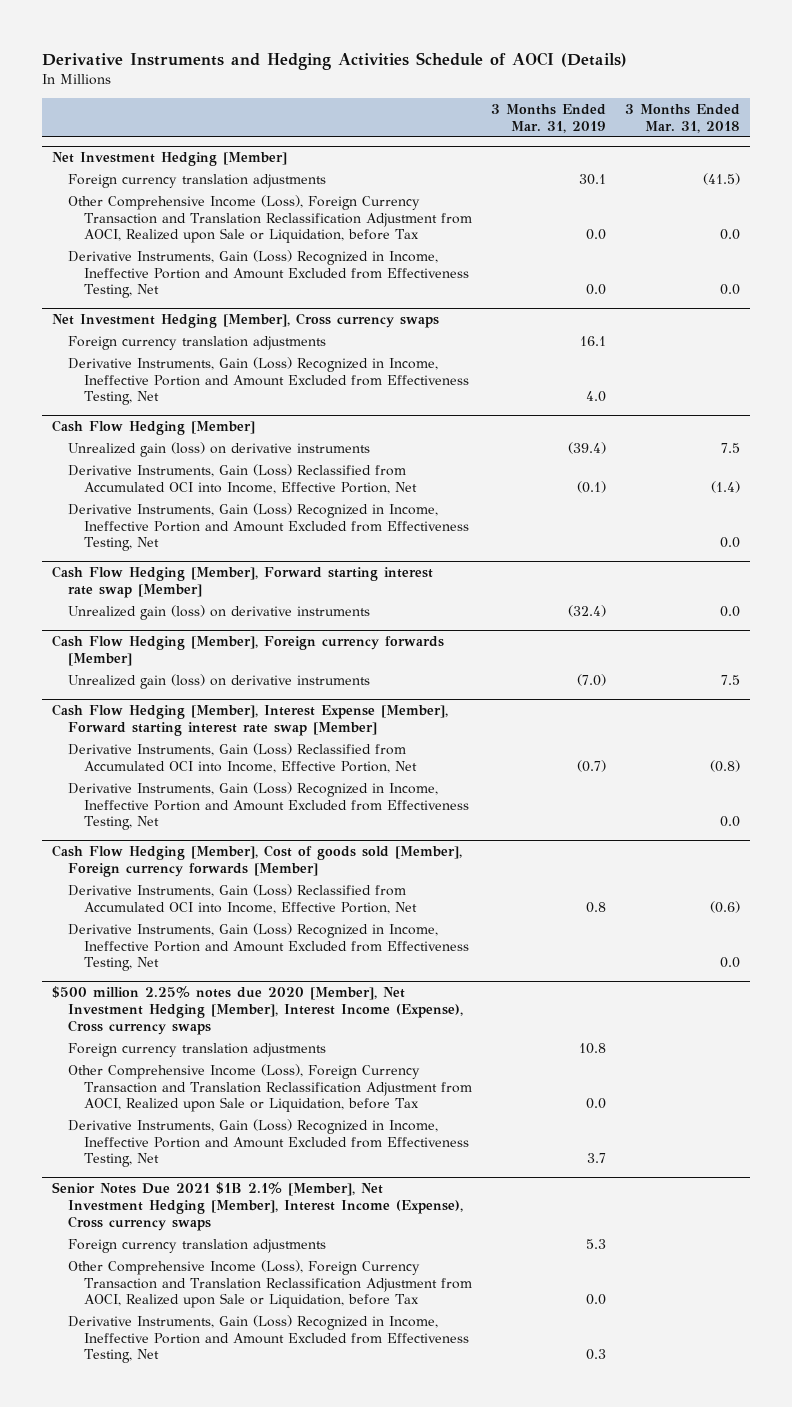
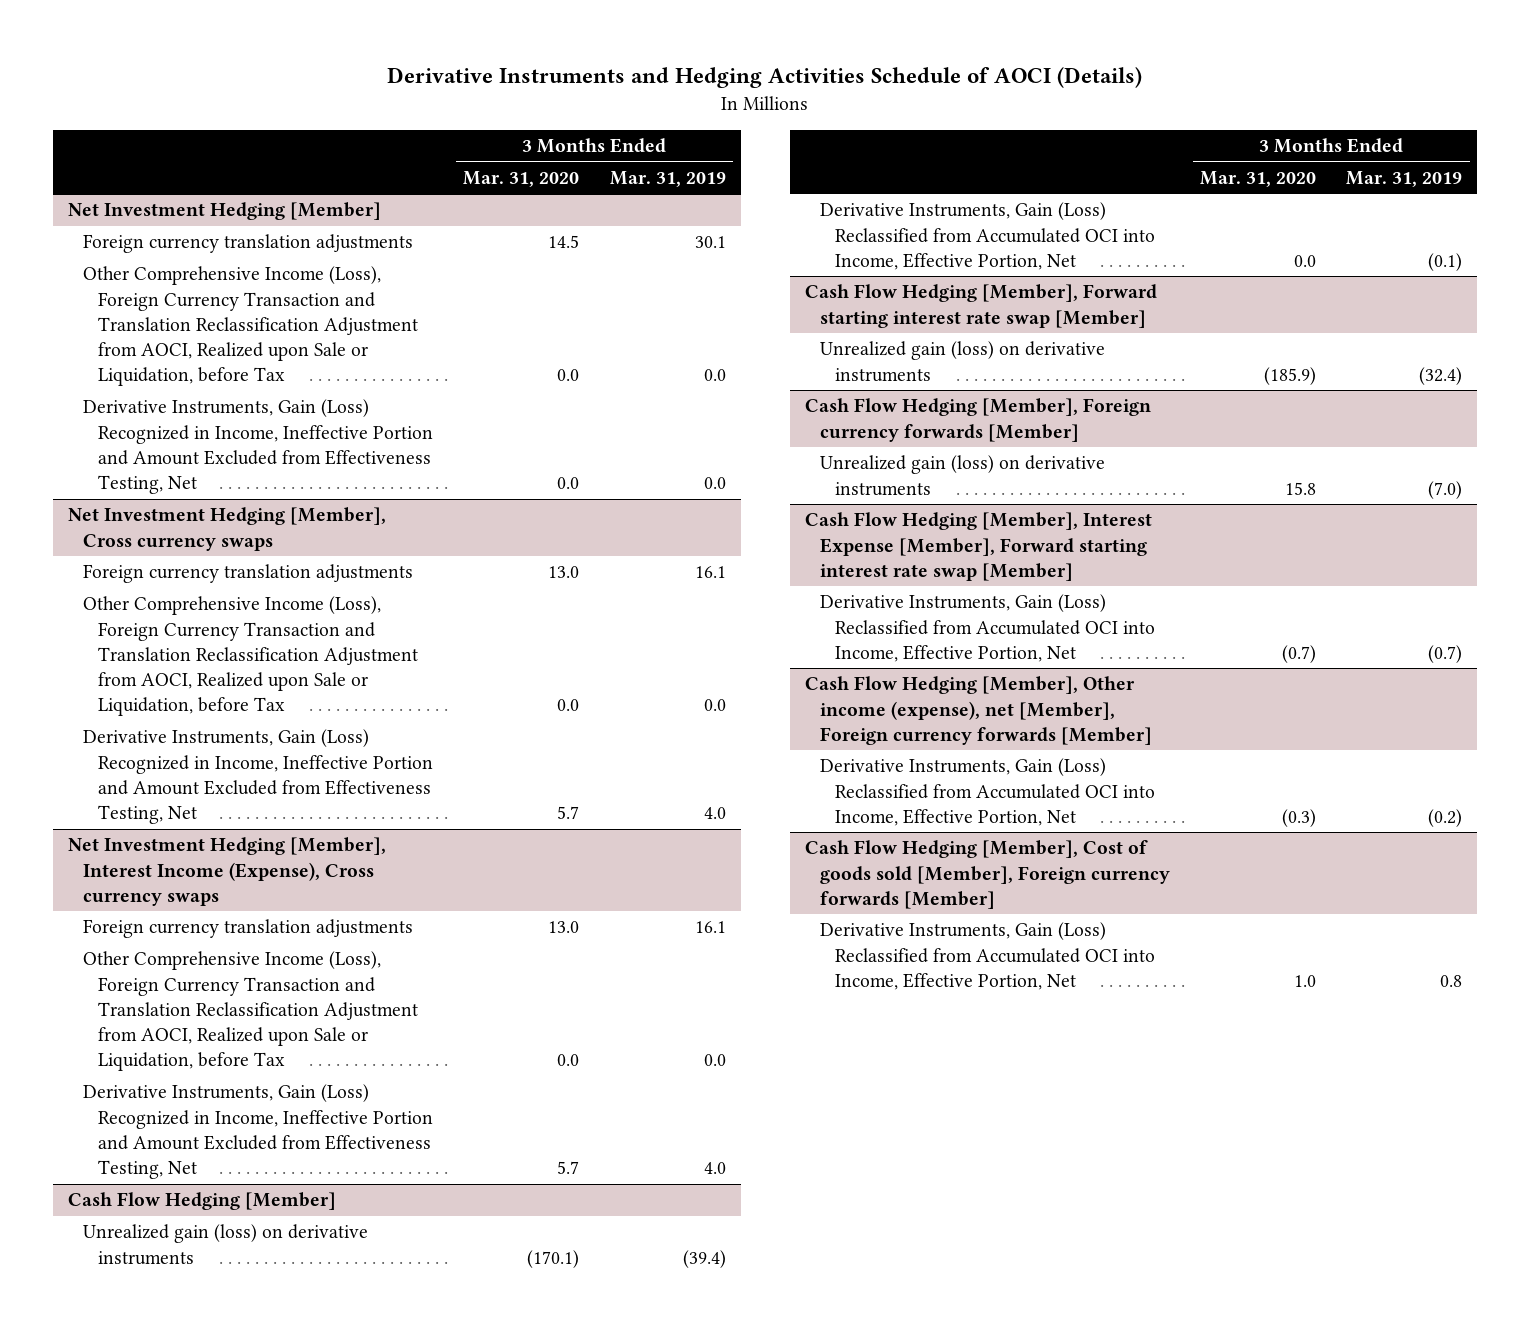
- | 3 Months Ended Mar. 31, 2019 | 3 Months Ended Mar. 31, 2018
+ | 3 Months Ended Mar. 31, 2020 | 3 Months Ended Mar. 31, 2019
@ Net Investment Hedging [Member], Cross currency swaps
+ Other Comprehensive Income (Loss), Foreign Currency Transaction and Translation Reclassification Adjustment from AOCI, Realized upon Sale or Liquidation, before Tax | 0.0 | 0.0
+ Net Investment Hedging [Member], Interest Income (Expense), Cross currency swaps
+ Foreign currency translation adjustments | 13.0 | 16.1
+ Other Comprehensive Income (Loss), Foreign Currency Transaction and Translation Reclassification Adjustment from AOCI, Realized upon Sale or Liquidation, before Tax | 0.0 | 0.0
+ Derivative Instruments, Gain (Loss) Recognized in Income, Ineffective Portion and Amount Excluded from Effectiveness Testing, Net | 5.7 | 4.0
@ Cash Flow Hedging [Member]
- Derivative Instruments, Gain (Loss) Recognized in Income, Ineffective Portion and Amount Excluded from Effectiveness Testing, Net | | 0.0
@ Cash Flow Hedging [Member], Interest Expense [Member], Forward starting interest rate swap [Member]
- Derivative Instruments, Gain (Loss) Recognized in Income, Ineffective Portion and Amount Excluded from Effectiveness Testing, Net | | 0.0
+ Cash Flow Hedging [Member], Other income (expense), net [Member], Foreign currency forwards [Member]
+ Derivative Instruments, Gain (Loss) Reclassified from Accumulated OCI into Income, Effective Portion, Net | (0.3) | (0.2)
@ Cash Flow Hedging [Member], Cost of goods sold [Member], Foreign currency forwards [Member]
- Derivative Instruments, Gain (Loss) Recognized in Income, Ineffective Portion and Amount Excluded from Effectiveness Testing, Net | | 0.0
- $500 million 2.25% notes due 2020 [Member], Net Investment Hedging [Member], Interest Income (Expense), Cross currency swaps
- Foreign currency translation adjustments | 10.8 |
- Other Comprehensive Income (Loss), Foreign Currency Transaction and Translation Reclassification Adjustment from AOCI, Realized upon Sale or Liquidation, before Tax | 0.0 |
- Derivative Instruments, Gain (Loss) Recognized in Income, Ineffective Portion and Amount Excluded from Effectiveness Testing, Net | 3.7 |
- Senior Notes Due 2021 $1B 2.1% [Member], Net Investment Hedging [Member], Interest Income (Expense), Cross currency swaps
- Foreign currency translation adjustments | 5.3 |
- Other Comprehensive Income (Loss), Foreign Currency Transaction and Translation Reclassification Adjustment from AOCI, Realized upon Sale or Liquidation, before Tax | 0.0 |
- Derivative Instruments, Gain (Loss) Recognized in Income, Ineffective Portion and Amount Excluded from Effectiveness Testing, Net | 0.3 |

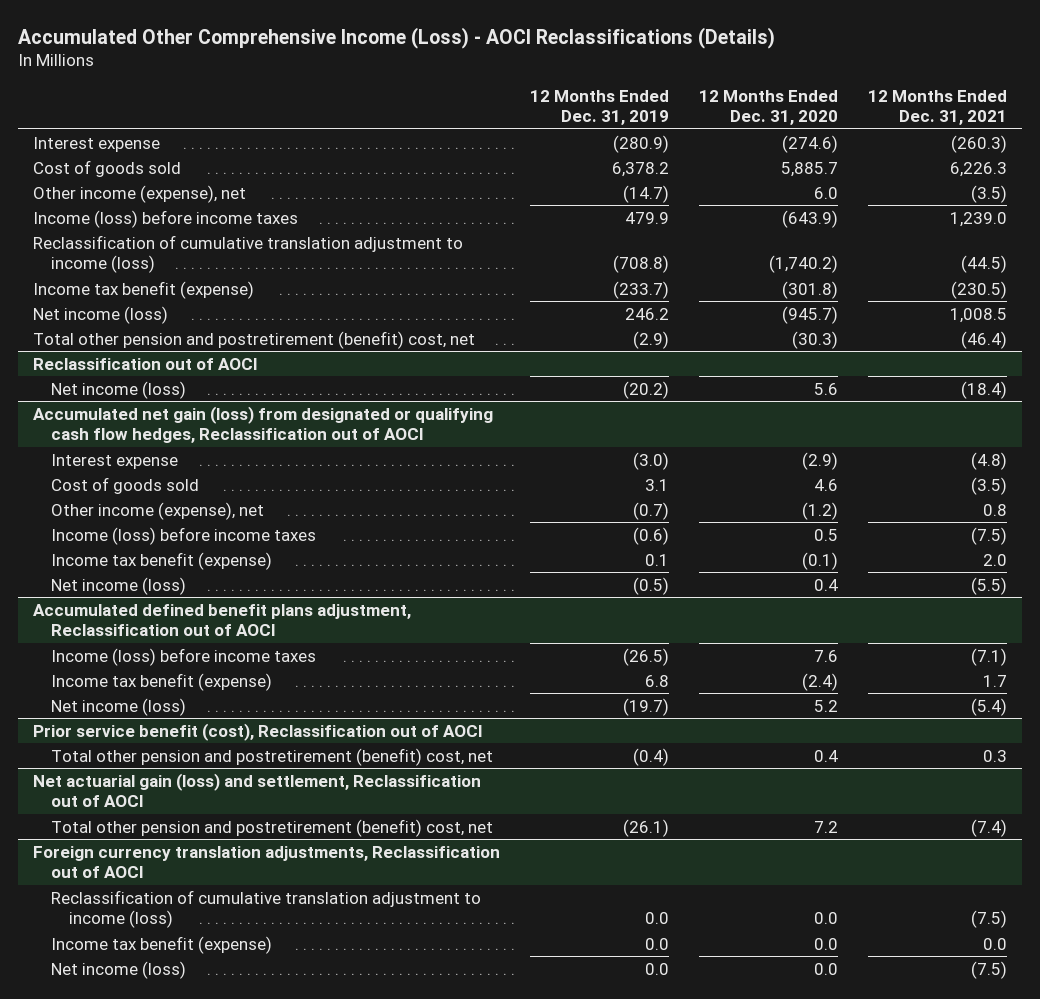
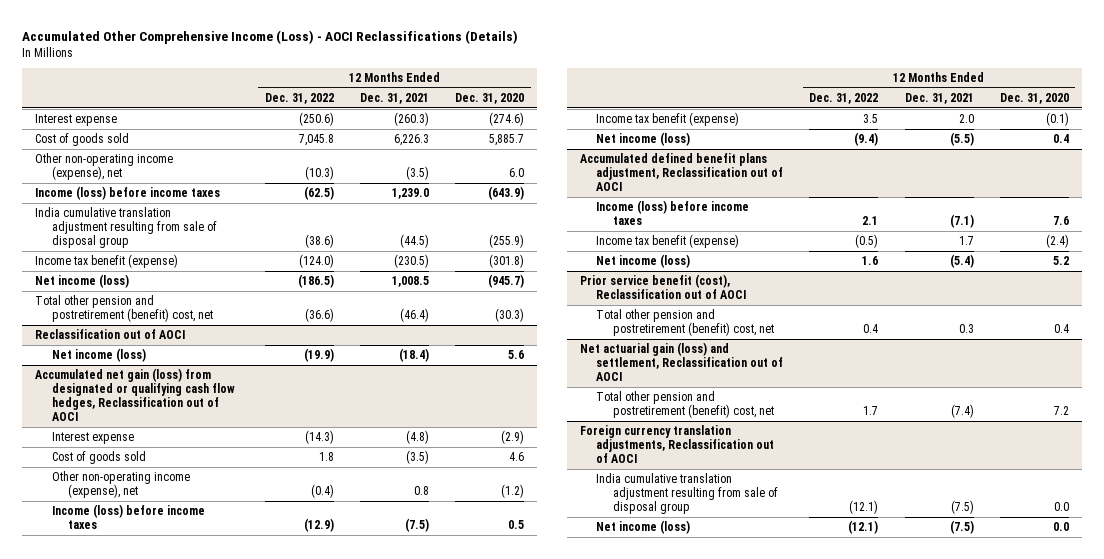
- | 12 Months Ended Dec. 31, 2019 | 12 Months Ended Dec. 31, 2020 | 12 Months Ended Dec. 31, 2021
+ | 12 Months Ended Dec. 31, 2022 | 12 Months Ended Dec. 31, 2021 | 12 Months Ended Dec. 31, 2020
- Other income (expense), net | (14.7) | 6.0 | (3.5)
+ Other non-operating income (expense), net | (10.3) | (3.5) | 6.0
- Reclassification of cumulative translation adjustment to income (loss) | (708.8) | (1,740.2) | (44.5)
+ India cumulative translation adjustment resulting from sale of disposal group | (38.6) | (44.5) | (255.9)
@ Accumulated net gain (loss) from designated or qualifying cash flow hedges, Reclassification out of AOCI
- Other income (expense), net | (0.7) | (1.2) | 0.8
+ Other non-operating income (expense), net | (0.4) | 0.8 | (1.2)
@ Foreign currency translation adjustments, Reclassification out of AOCI
- Reclassification of cumulative translation adjustment to income (loss) | 0.0 | 0.0 | (7.5)
- Income tax benefit (expense) | 0.0 | 0.0 | 0.0
+ India cumulative translation adjustment resulting from sale of disposal group | (12.1) | (7.5) | 0.0

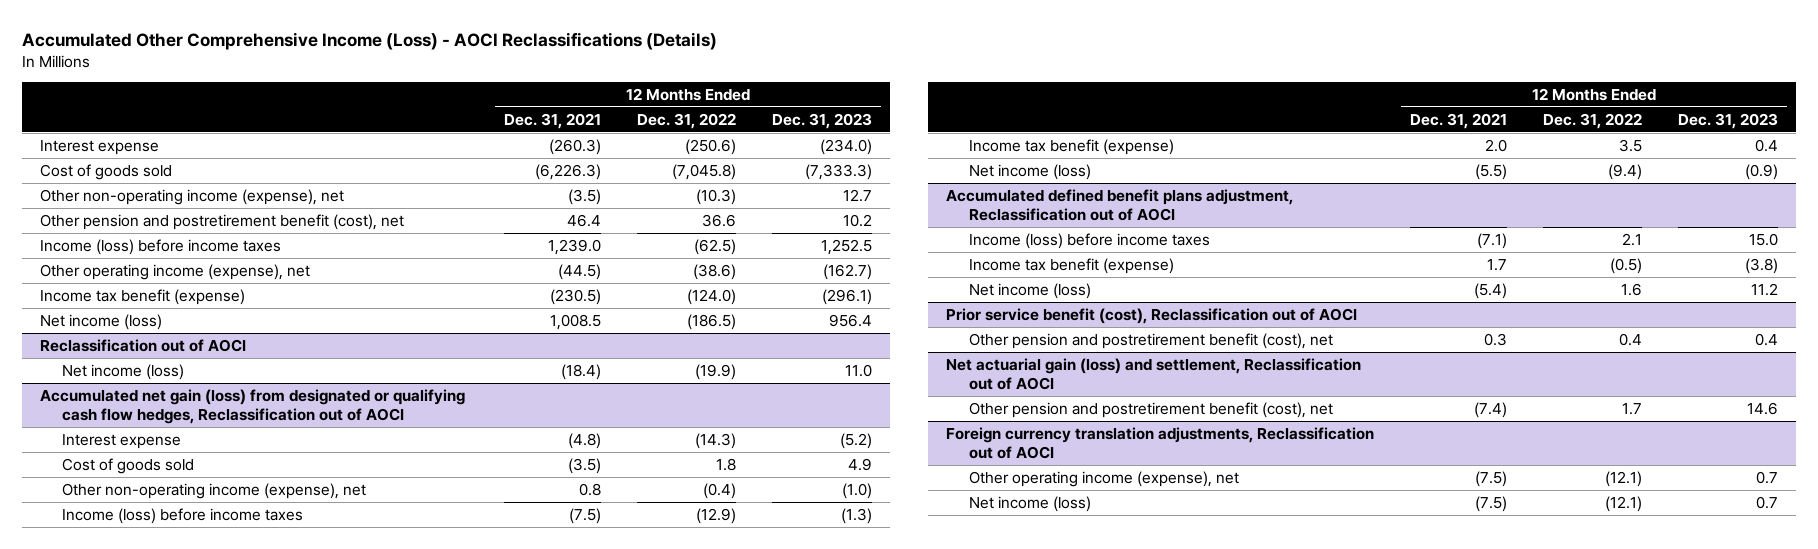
- | 12 Months Ended Dec. 31, 2022 | 12 Months Ended Dec. 31, 2021 | 12 Months Ended Dec. 31, 2020
+ | 12 Months Ended Dec. 31, 2021 | 12 Months Ended Dec. 31, 2022 | 12 Months Ended Dec. 31, 2023
- Cost of goods sold | 7,045.8 | 6,226.3 | 5,885.7
+ Cost of goods sold | (6,226.3) | (7,045.8) | (7,333.3)
+ Other pension and postretirement benefit (cost), net | 46.4 | 36.6 | 10.2
- India cumulative translation adjustment resulting from sale of disposal group | (38.6) | (44.5) | (255.9)
+ Other operating income (expense), net | (44.5) | (38.6) | (162.7)
- Total other pension and postretirement (benefit) cost, net | (36.6) | (46.4) | (30.3)
@ Prior service benefit (cost), Reclassification out of AOCI
- Total other pension and postretirement (benefit) cost, net | 0.4 | 0.3 | 0.4
+ Other pension and postretirement benefit (cost), net | 0.3 | 0.4 | 0.4
@ Net actuarial gain (loss) and settlement, Reclassification out of AOCI
- Total other pension and postretirement (benefit) cost, net | 1.7 | (7.4) | 7.2
+ Other pension and postretirement benefit (cost), net | (7.4) | 1.7 | 14.6
@ Foreign currency translation adjustments, Reclassification out of AOCI
- India cumulative translation adjustment resulting from sale of disposal group | (12.1) | (7.5) | 0.0
+ Other operating income (expense), net | (7.5) | (12.1) | 0.7

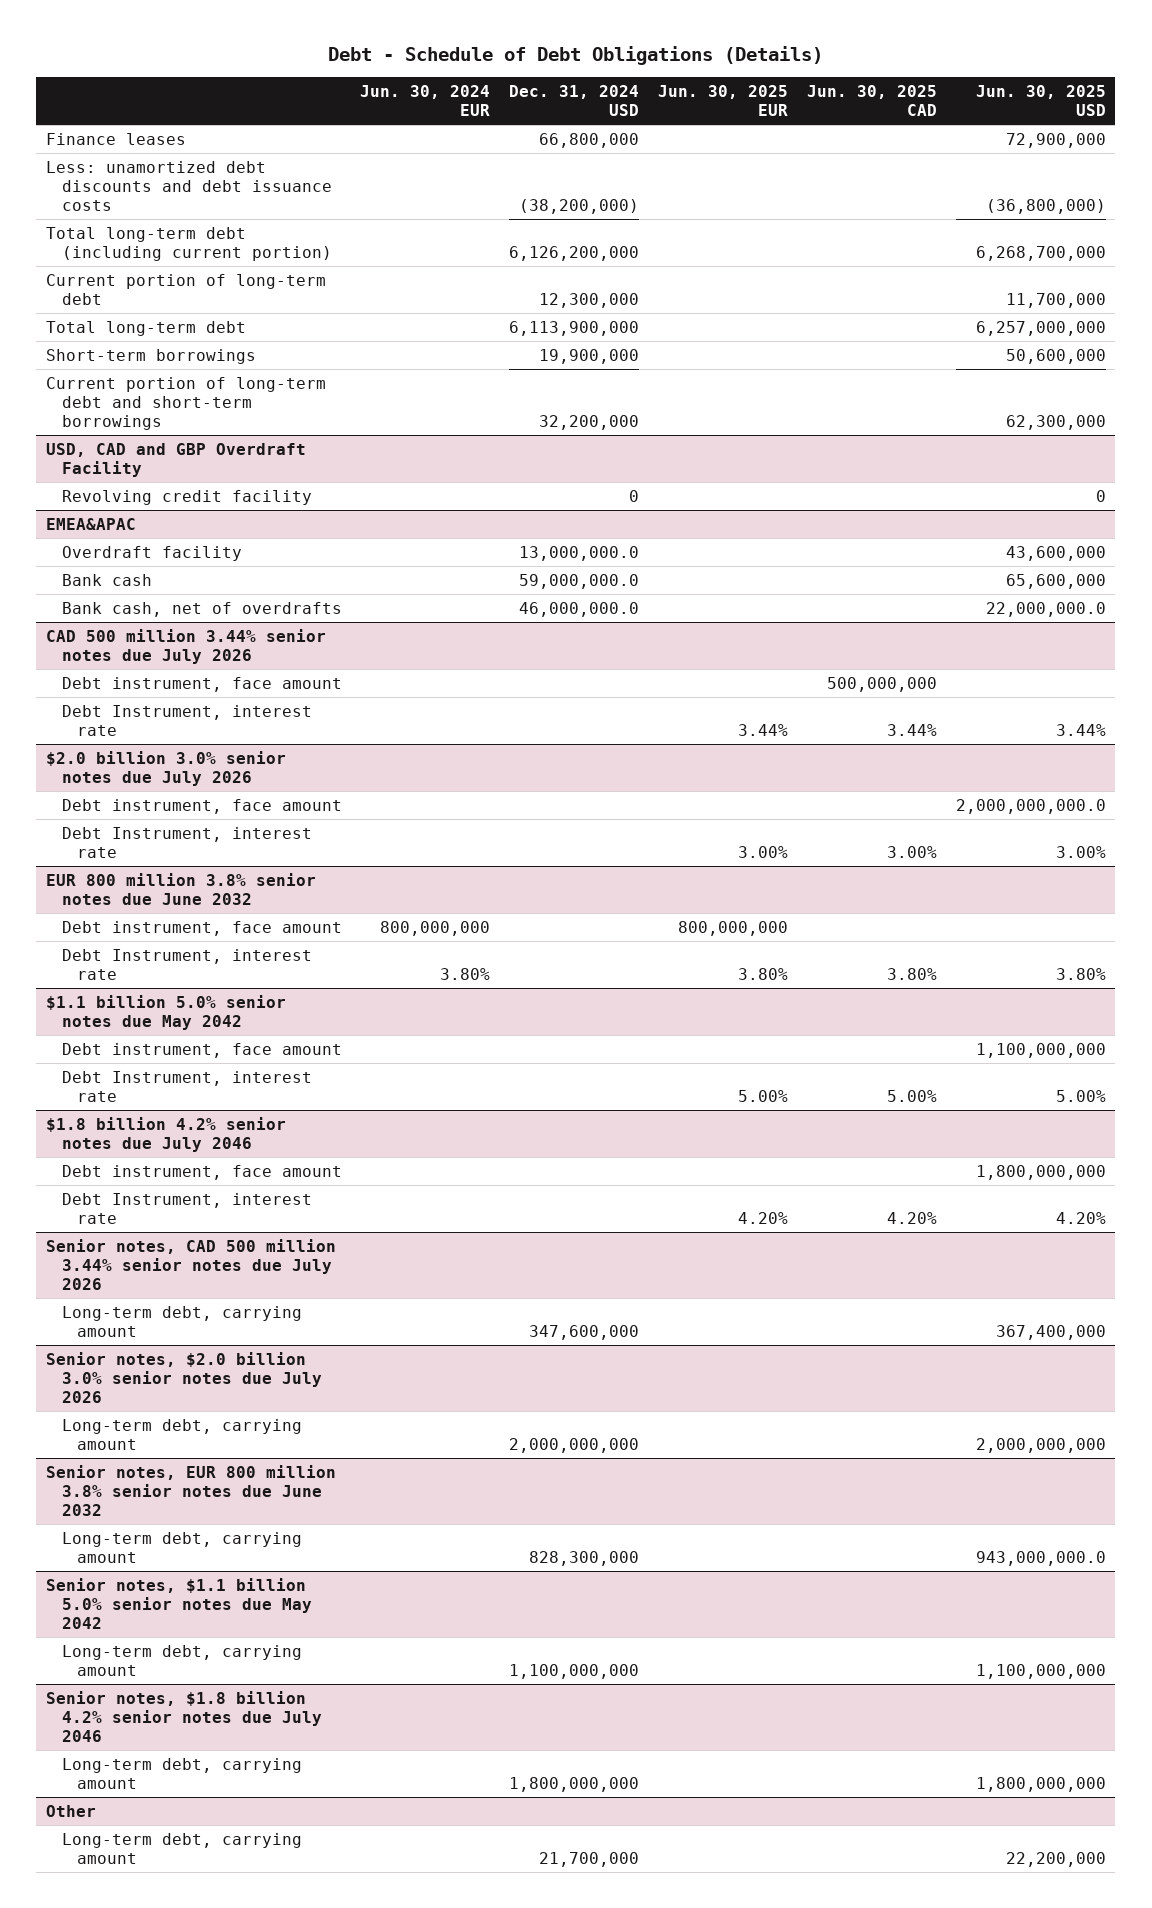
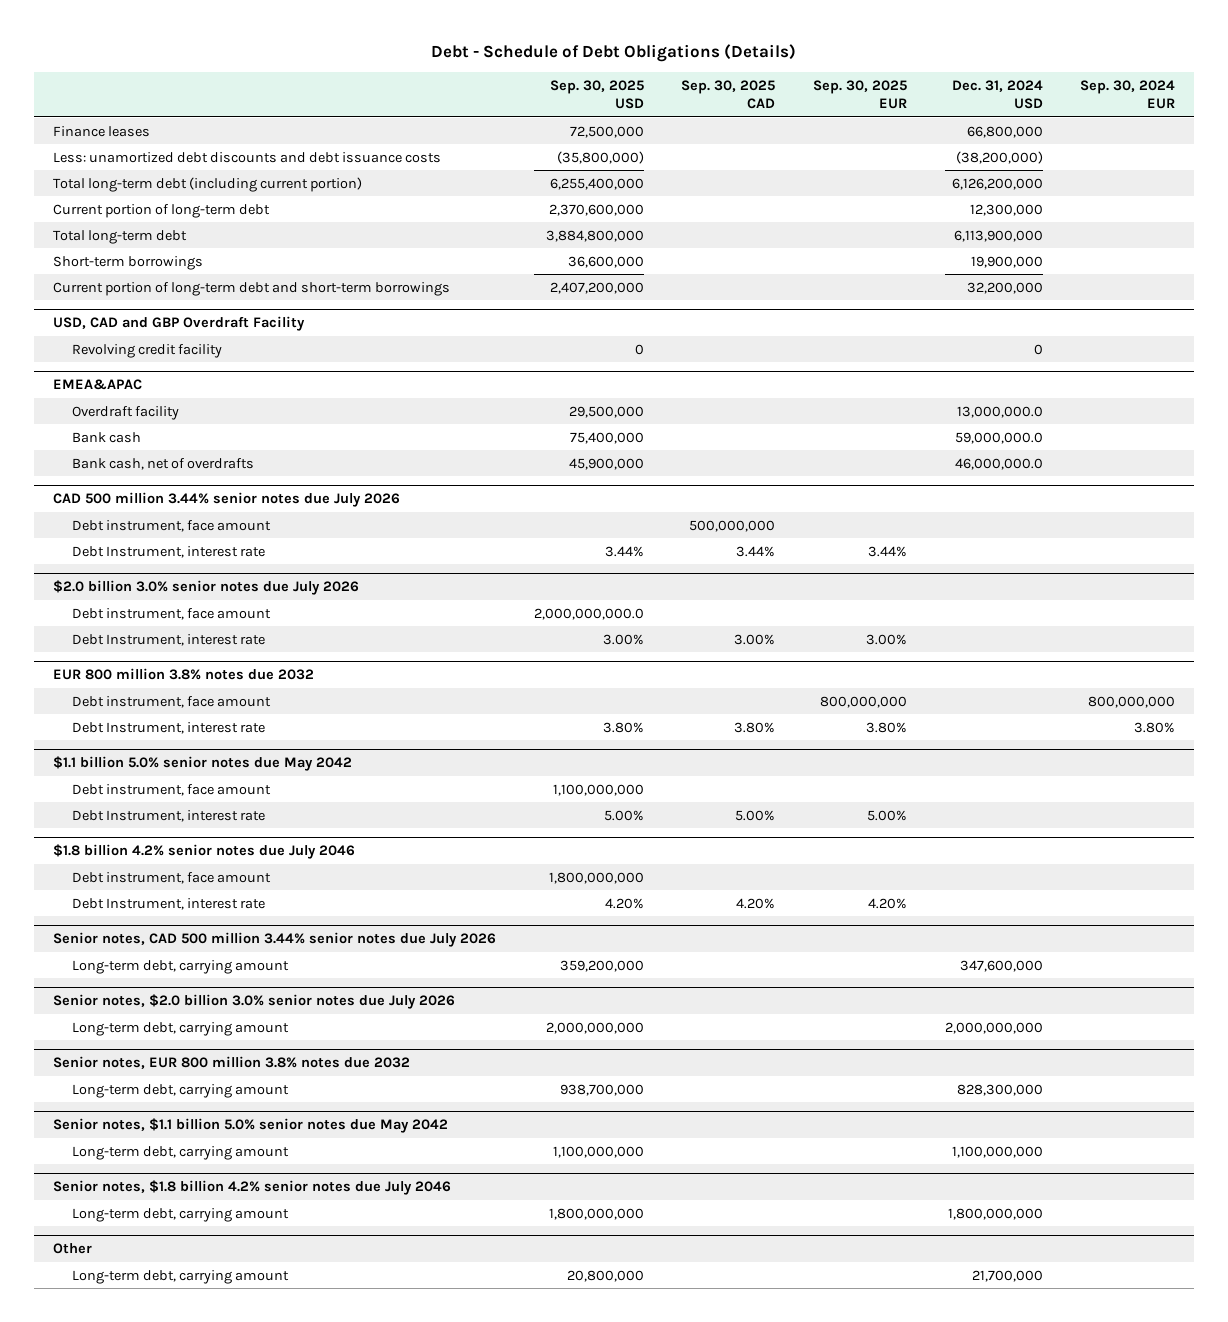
- | Jun. 30, 2024 EUR | Dec. 31, 2024 USD | Jun. 30, 2025 EUR | Jun. 30, 2025 CAD | Jun. 30, 2025 USD
+ | Sep. 30, 2025 USD | Sep. 30, 2025 CAD | Sep. 30, 2025 EUR | Dec. 31, 2024 USD | Sep. 30, 2024 EUR
- EUR 800 million 3.8% senior notes due June 2032
+ EUR 800 million 3.8% notes due 2032
- Senior notes, EUR 800 million 3.8% senior notes due June 2032
+ Senior notes, EUR 800 million 3.8% notes due 2032

